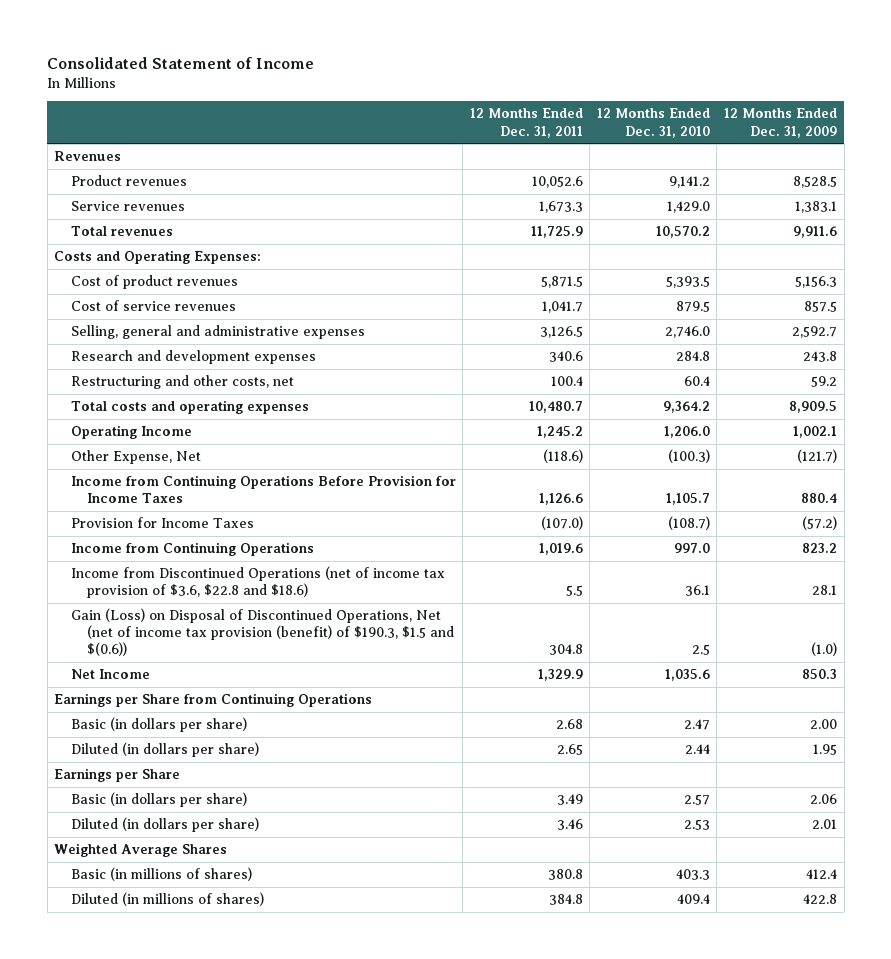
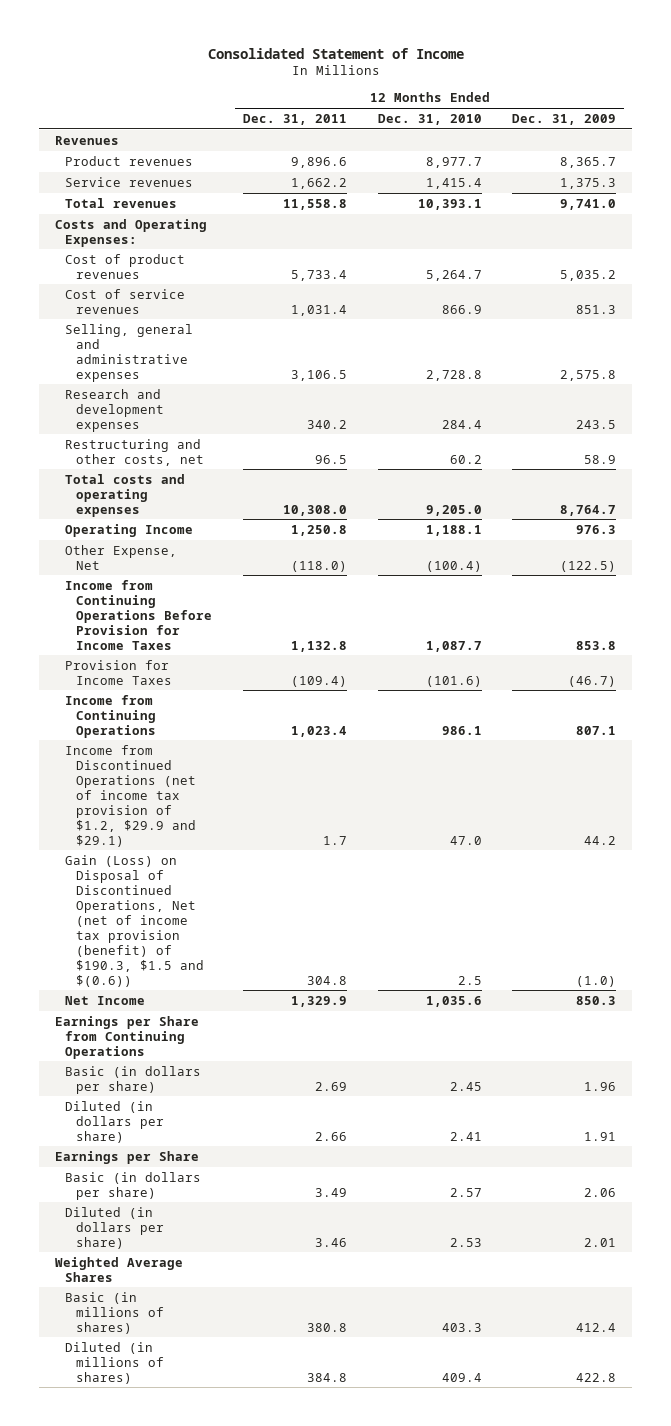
- Product revenues | 10,052.6 | 9,141.2 | 8,528.5
- Service revenues | 1,673.3 | 1,429.0 | 1,383.1
- Total revenues | 11,725.9 | 10,570.2 | 9,911.6
+ Product revenues | 9,896.6 | 8,977.7 | 8,365.7
+ Service revenues | 1,662.2 | 1,415.4 | 1,375.3
+ Total revenues | 11,558.8 | 10,393.1 | 9,741.0
- Cost of product revenues | 5,871.5 | 5,393.5 | 5,156.3
- Cost of service revenues | 1,041.7 | 879.5 | 857.5
- Selling, general and administrative expenses | 3,126.5 | 2,746.0 | 2,592.7
- Research and development expenses | 340.6 | 284.8 | 243.8
- Restructuring and other costs, net | 100.4 | 60.4 | 59.2
- Total costs and operating expenses | 10,480.7 | 9,364.2 | 8,909.5
- Operating Income | 1,245.2 | 1,206.0 | 1,002.1
- Other Expense, Net | (118.6) | (100.3) | (121.7)
- Income from Continuing Operations Before Provision for Income Taxes | 1,126.6 | 1,105.7 | 880.4
- Provision for Income Taxes | (107.0) | (108.7) | (57.2)
- Income from Continuing Operations | 1,019.6 | 997.0 | 823.2
- Income from Discontinued Operations (net of income tax provision of $3.6, $22.8 and $18.6) | 5.5 | 36.1 | 28.1
+ Cost of product revenues | 5,733.4 | 5,264.7 | 5,035.2
+ Cost of service revenues | 1,031.4 | 866.9 | 851.3
+ Selling, general and administrative expenses | 3,106.5 | 2,728.8 | 2,575.8
+ Research and development expenses | 340.2 | 284.4 | 243.5
+ Restructuring and other costs, net | 96.5 | 60.2 | 58.9
+ Total costs and operating expenses | 10,308.0 | 9,205.0 | 8,764.7
+ Operating Income | 1,250.8 | 1,188.1 | 976.3
+ Other Expense, Net | (118.0) | (100.4) | (122.5)
+ Income from Continuing Operations Before Provision for Income Taxes | 1,132.8 | 1,087.7 | 853.8
+ Provision for Income Taxes | (109.4) | (101.6) | (46.7)
+ Income from Continuing Operations | 1,023.4 | 986.1 | 807.1
+ Income from Discontinued Operations (net of income tax provision of $1.2, $29.9 and $29.1) | 1.7 | 47.0 | 44.2
- Basic (in dollars per share) | 2.68 | 2.47 | 2.00
- Diluted (in dollars per share) | 2.65 | 2.44 | 1.95
+ Basic (in dollars per share) | 2.69 | 2.45 | 1.96
+ Diluted (in dollars per share) | 2.66 | 2.41 | 1.91

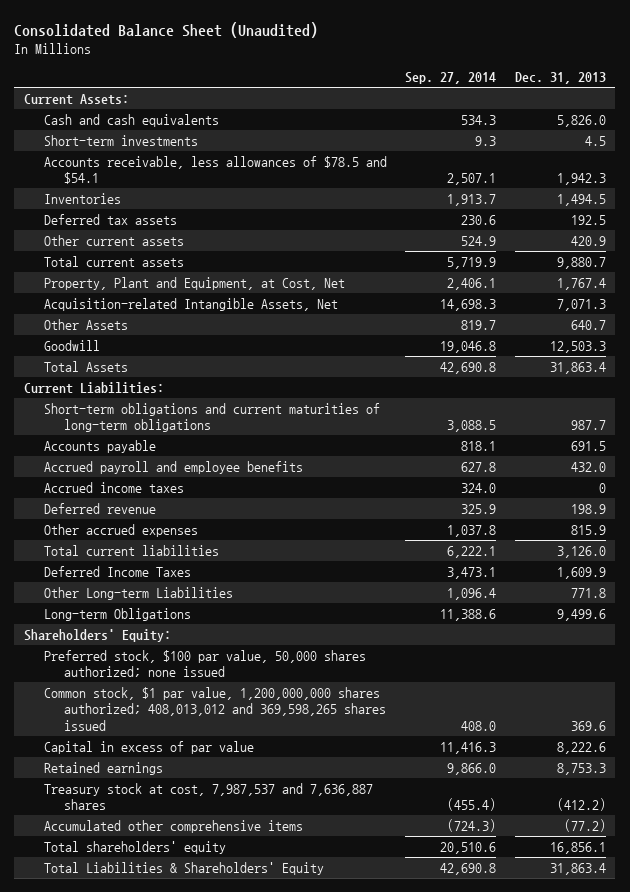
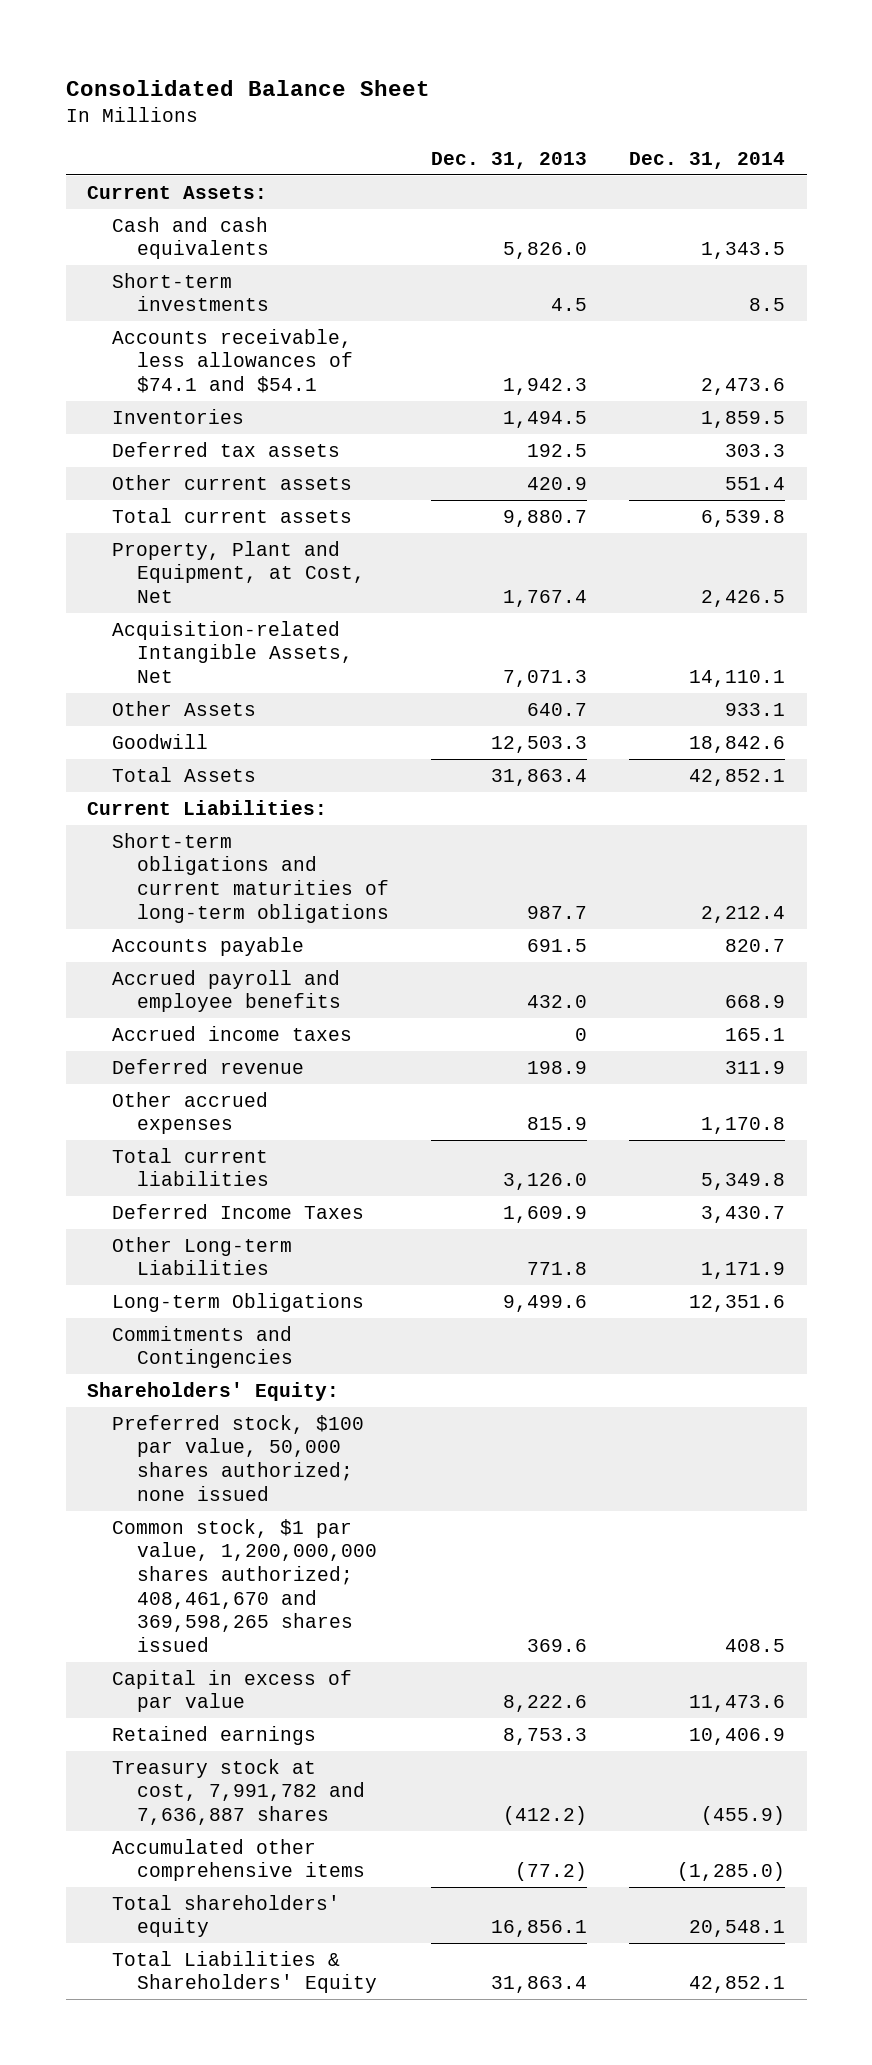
- Consolidated Balance Sheet (Unaudited)
+ Consolidated Balance Sheet
- | Sep. 27, 2014 | Dec. 31, 2013
+ | Dec. 31, 2013 | Dec. 31, 2014
- Accounts receivable, less allowances of $78.5 and $54.1 | 2,507.1 | 1,942.3
+ Accounts receivable, less allowances of $74.1 and $54.1 | 1,942.3 | 2,473.6
+ Commitments and Contingencies
- Common stock, $1 par value, 1,200,000,000 shares authorized; 408,013,012 and 369,598,265 shares issued | 408.0 | 369.6
+ Common stock, $1 par value, 1,200,000,000 shares authorized; 408,461,670 and 369,598,265 shares issued | 369.6 | 408.5
- Treasury stock at cost, 7,987,537 and 7,636,887 shares | (455.4) | (412.2)
+ Treasury stock at cost, 7,991,782 and 7,636,887 shares | (412.2) | (455.9)

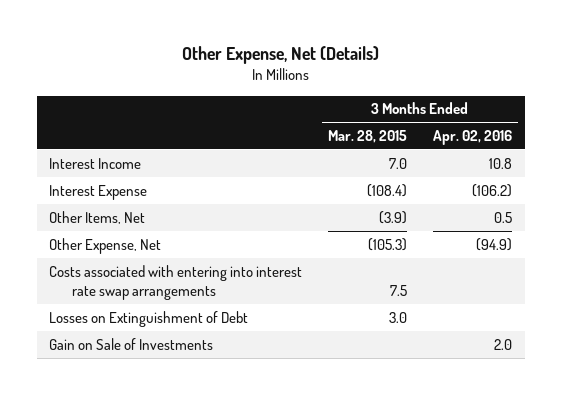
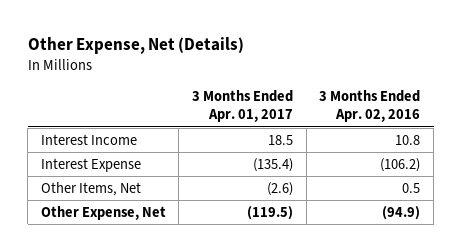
- | 3 Months Ended Mar. 28, 2015 | 3 Months Ended Apr. 02, 2016
+ | 3 Months Ended Apr. 01, 2017 | 3 Months Ended Apr. 02, 2016
- Costs associated with entering into interest rate swap arrangements | 7.5 |
- Losses on Extinguishment of Debt | 3.0 |
- Gain on Sale of Investments | | 2.0

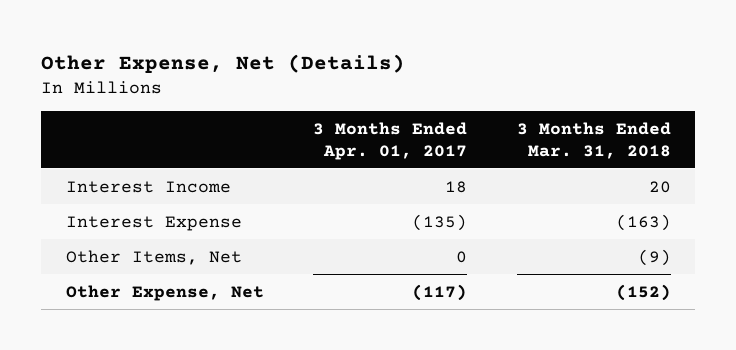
- | 3 Months Ended Apr. 01, 2017 | 3 Months Ended Apr. 02, 2016
+ | 3 Months Ended Apr. 01, 2017 | 3 Months Ended Mar. 31, 2018
- Interest Income | 18.5 | 10.8
- Interest Expense | (135.4) | (106.2)
- Other Items, Net | (2.6) | 0.5
- Other Expense, Net | (119.5) | (94.9)
+ Interest Income | 18 | 20
+ Interest Expense | (135) | (163)
+ Other Items, Net | 0 | (9)
+ Other Expense, Net | (117) | (152)

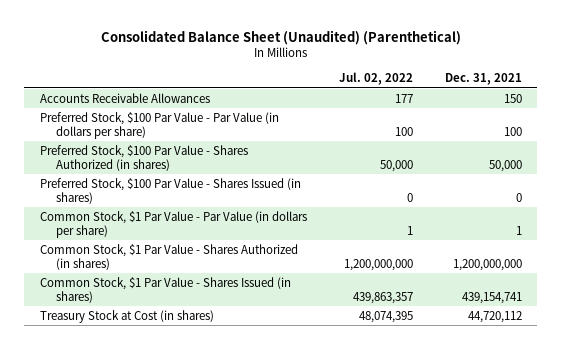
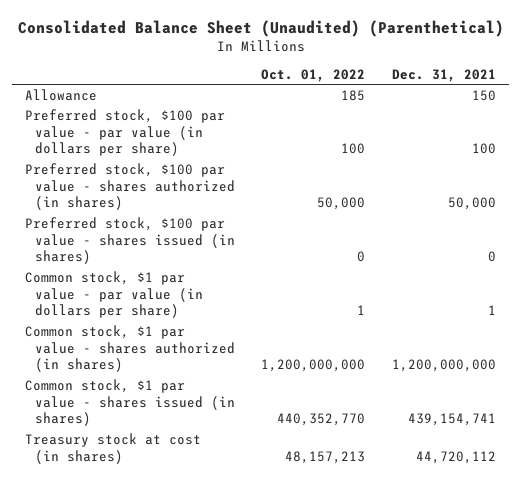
- | Jul. 02, 2022 | Dec. 31, 2021
+ | Oct. 01, 2022 | Dec. 31, 2021
- Accounts Receivable Allowances | 177 | 150
- Preferred Stock, $100 Par Value - Par Value (in dollars per share) | 100 | 100
- Preferred Stock, $100 Par Value - Shares Authorized (in shares) | 50,000 | 50,000
- Preferred Stock, $100 Par Value - Shares Issued (in shares) | 0 | 0
- Common Stock, $1 Par Value - Par Value (in dollars per share) | 1 | 1
- Common Stock, $1 Par Value - Shares Authorized (in shares) | 1,200,000,000 | 1,200,000,000
- Common Stock, $1 Par Value - Shares Issued (in shares) | 439,863,357 | 439,154,741
- Treasury Stock at Cost (in shares) | 48,074,395 | 44,720,112
+ Allowance | 185 | 150
+ Preferred stock, $100 par value - par value (in dollars per share) | 100 | 100
+ Preferred stock, $100 par value - shares authorized (in shares) | 50,000 | 50,000
+ Preferred stock, $100 par value - shares issued (in shares) | 0 | 0
+ Common stock, $1 par value - par value (in dollars per share) | 1 | 1
+ Common stock, $1 par value - shares authorized (in shares) | 1,200,000,000 | 1,200,000,000
+ Common stock, $1 par value - shares issued (in shares) | 440,352,770 | 439,154,741
+ Treasury stock at cost (in shares) | 48,157,213 | 44,720,112

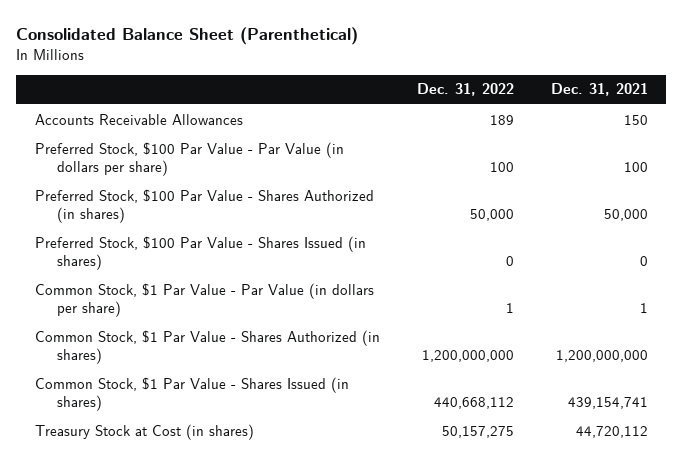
- Consolidated Balance Sheet (Unaudited) (Parenthetical)
+ Consolidated Balance Sheet (Parenthetical)
- | Oct. 01, 2022 | Dec. 31, 2021
+ | Dec. 31, 2022 | Dec. 31, 2021
- Allowance | 185 | 150
- Preferred stock, $100 par value - par value (in dollars per share) | 100 | 100
- Preferred stock, $100 par value - shares authorized (in shares) | 50,000 | 50,000
- Preferred stock, $100 par value - shares issued (in shares) | 0 | 0
- Common stock, $1 par value - par value (in dollars per share) | 1 | 1
- Common stock, $1 par value - shares authorized (in shares) | 1,200,000,000 | 1,200,000,000
- Common stock, $1 par value - shares issued (in shares) | 440,352,770 | 439,154,741
- Treasury stock at cost (in shares) | 48,157,213 | 44,720,112
+ Accounts Receivable Allowances | 189 | 150
+ Preferred Stock, $100 Par Value - Par Value (in dollars per share) | 100 | 100
+ Preferred Stock, $100 Par Value - Shares Authorized (in shares) | 50,000 | 50,000
+ Preferred Stock, $100 Par Value - Shares Issued (in shares) | 0 | 0
+ Common Stock, $1 Par Value - Par Value (in dollars per share) | 1 | 1
+ Common Stock, $1 Par Value - Shares Authorized (in shares) | 1,200,000,000 | 1,200,000,000
+ Common Stock, $1 Par Value - Shares Issued (in shares) | 440,668,112 | 439,154,741
+ Treasury Stock at Cost (in shares) | 50,157,275 | 44,720,112

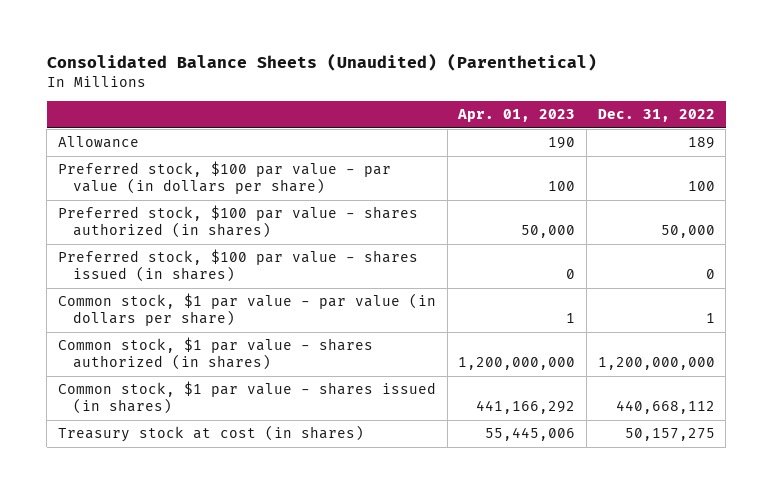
- Consolidated Balance Sheet (Parenthetical)
+ Consolidated Balance Sheets (Unaudited) (Parenthetical)
- | Dec. 31, 2022 | Dec. 31, 2021
+ | Apr. 01, 2023 | Dec. 31, 2022
- Accounts Receivable Allowances | 189 | 150
- Preferred Stock, $100 Par Value - Par Value (in dollars per share) | 100 | 100
- Preferred Stock, $100 Par Value - Shares Authorized (in shares) | 50,000 | 50,000
- Preferred Stock, $100 Par Value - Shares Issued (in shares) | 0 | 0
- Common Stock, $1 Par Value - Par Value (in dollars per share) | 1 | 1
- Common Stock, $1 Par Value - Shares Authorized (in shares) | 1,200,000,000 | 1,200,000,000
- Common Stock, $1 Par Value - Shares Issued (in shares) | 440,668,112 | 439,154,741
- Treasury Stock at Cost (in shares) | 50,157,275 | 44,720,112
+ Allowance | 190 | 189
+ Preferred stock, $100 par value - par value (in dollars per share) | 100 | 100
+ Preferred stock, $100 par value - shares authorized (in shares) | 50,000 | 50,000
+ Preferred stock, $100 par value - shares issued (in shares) | 0 | 0
+ Common stock, $1 par value - par value (in dollars per share) | 1 | 1
+ Common stock, $1 par value - shares authorized (in shares) | 1,200,000,000 | 1,200,000,000
+ Common stock, $1 par value - shares issued (in shares) | 441,166,292 | 440,668,112
+ Treasury stock at cost (in shares) | 55,445,006 | 50,157,275

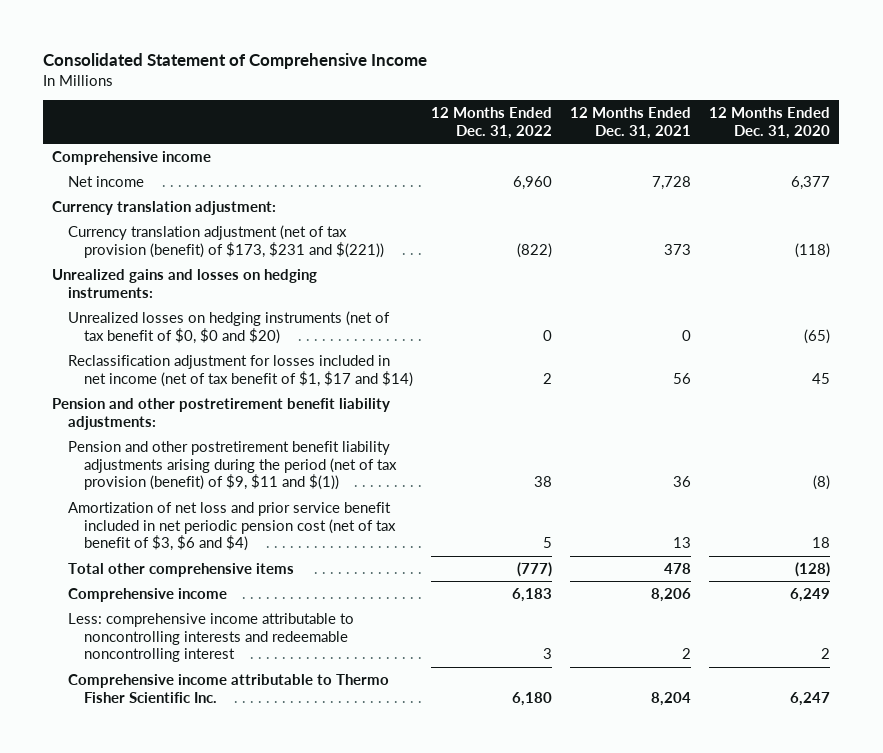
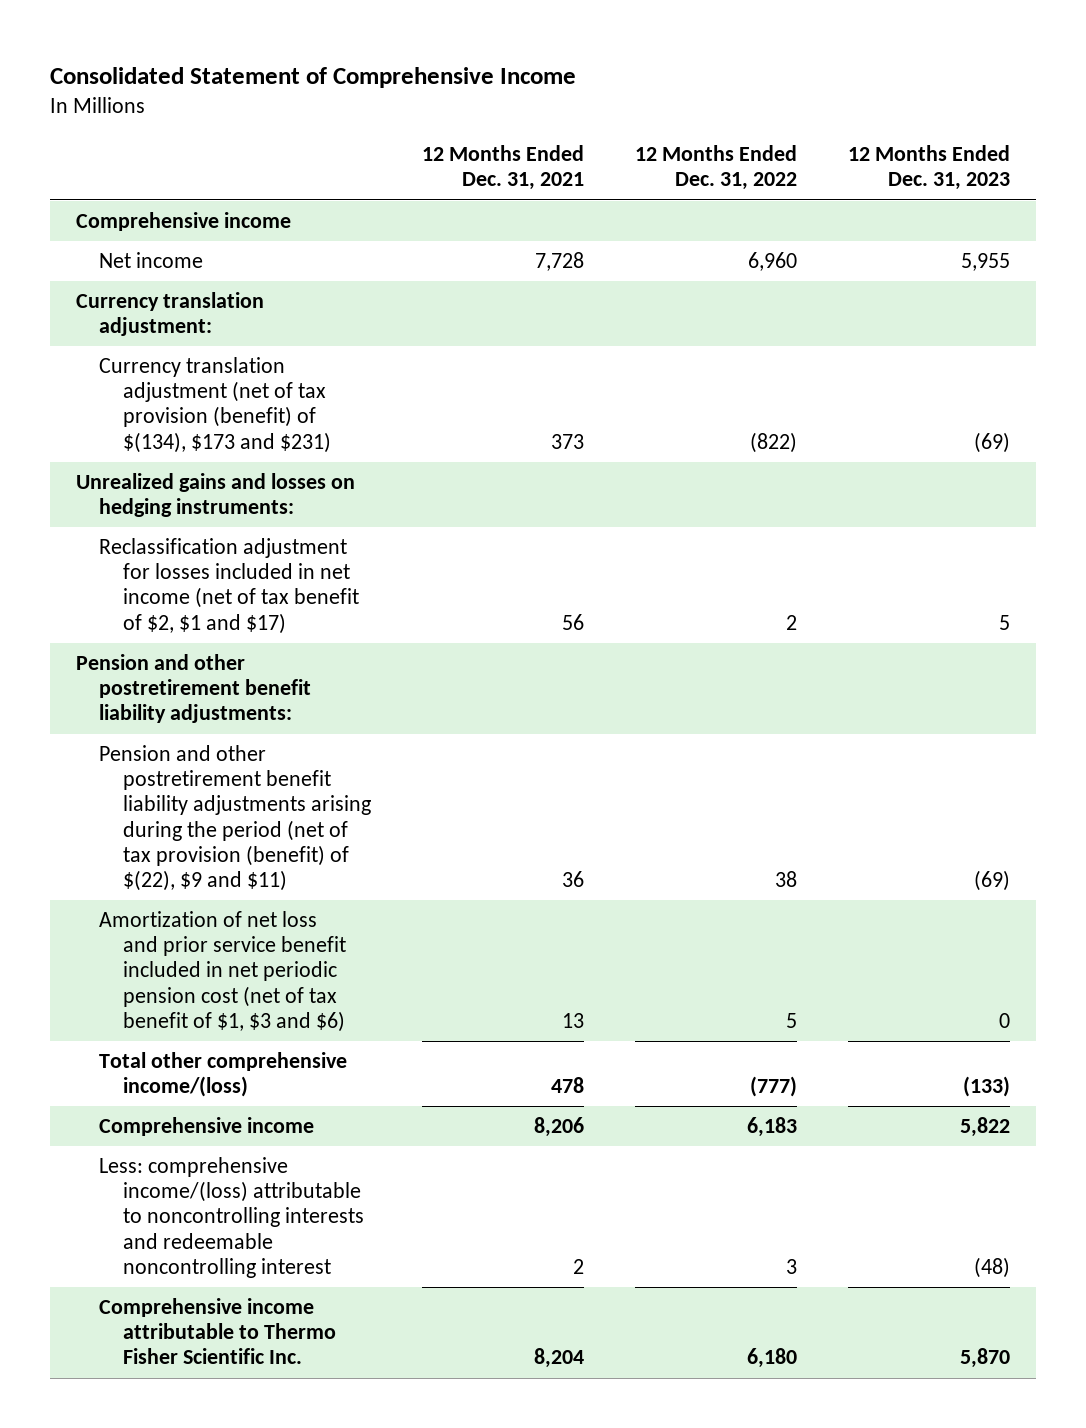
- | 12 Months Ended Dec. 31, 2022 | 12 Months Ended Dec. 31, 2021 | 12 Months Ended Dec. 31, 2020
+ | 12 Months Ended Dec. 31, 2021 | 12 Months Ended Dec. 31, 2022 | 12 Months Ended Dec. 31, 2023
- Currency translation adjustment (net of tax provision (benefit) of $173, $231 and $(221)) | (822) | 373 | (118)
+ Currency translation adjustment (net of tax provision (benefit) of $(134), $173 and $231) | 373 | (822) | (69)
- Unrealized losses on hedging instruments (net of tax benefit of $0, $0 and $20) | 0 | 0 | (65)
- Reclassification adjustment for losses included in net income (net of tax benefit of $1, $17 and $14) | 2 | 56 | 45
+ Reclassification adjustment for losses included in net income (net of tax benefit of $2, $1 and $17) | 56 | 2 | 5
- Pension and other postretirement benefit liability adjustments arising during the period (net of tax provision (benefit) of $9, $11 and $(1)) | 38 | 36 | (8)
- Amortization of net loss and prior service benefit included in net periodic pension cost (net of tax benefit of $3, $6 and $4) | 5 | 13 | 18
- Total other comprehensive items | (777) | 478 | (128)
+ Pension and other postretirement benefit liability adjustments arising during the period (net of tax provision (benefit) of $(22), $9 and $11) | 36 | 38 | (69)
+ Amortization of net loss and prior service benefit included in net periodic pension cost (net of tax benefit of $1, $3 and $6) | 13 | 5 | 0
+ Total other comprehensive income/(loss) | 478 | (777) | (133)
- Less: comprehensive income attributable to noncontrolling interests and redeemable noncontrolling interest | 3 | 2 | 2
+ Less: comprehensive income/(loss) attributable to noncontrolling interests and redeemable noncontrolling interest | 2 | 3 | (48)

